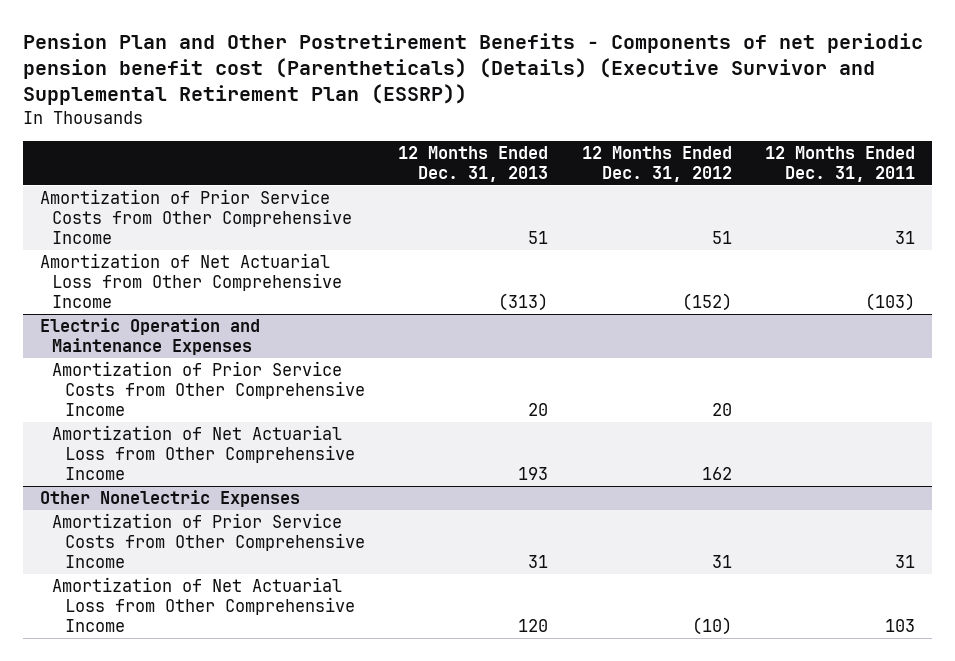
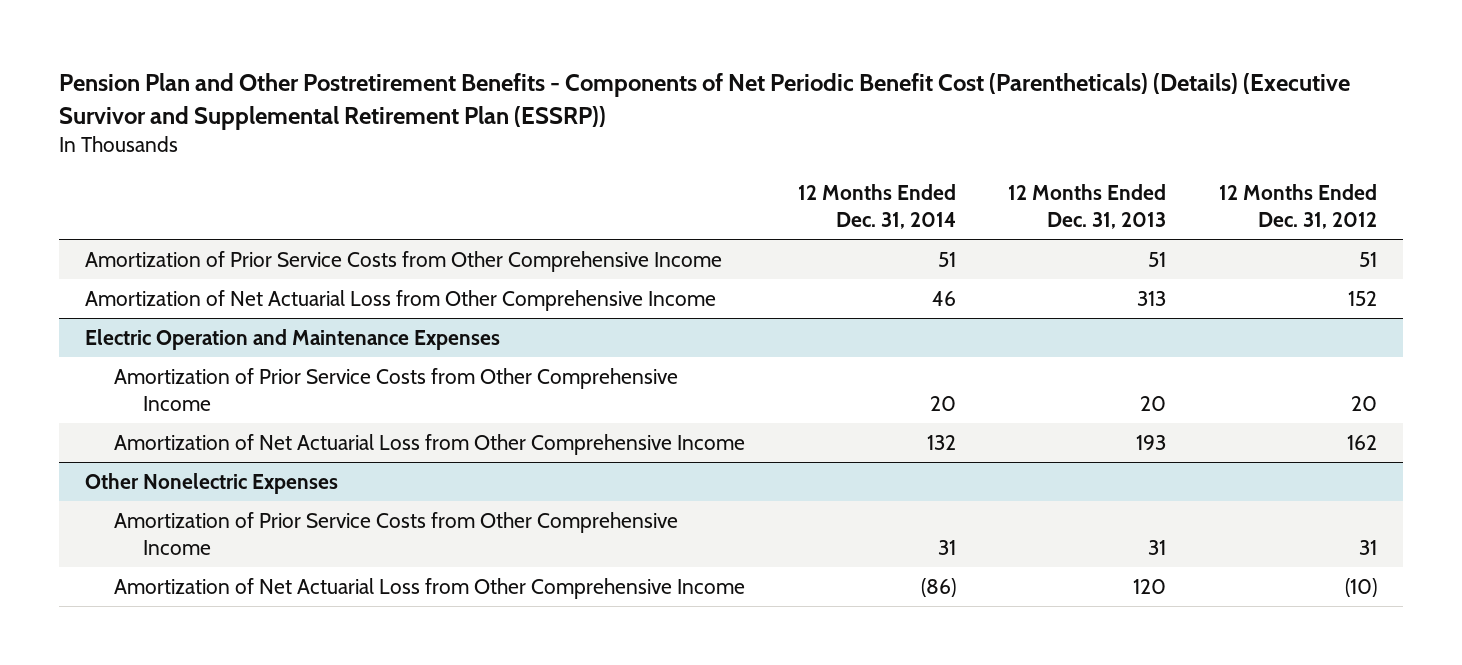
- Pension Plan and Other Postretirement Benefits - Components of net periodic pension benefit cost (Parentheticals) (Details) (Executive Survivor and Supplemental Retirement Plan (ESSRP))
+ Pension Plan and Other Postretirement Benefits - Components of Net Periodic Benefit Cost (Parentheticals) (Details) (Executive Survivor and Supplemental Retirement Plan (ESSRP))
- | 12 Months Ended Dec. 31, 2013 | 12 Months Ended Dec. 31, 2012 | 12 Months Ended Dec. 31, 2011
+ | 12 Months Ended Dec. 31, 2014 | 12 Months Ended Dec. 31, 2013 | 12 Months Ended Dec. 31, 2012
- Amortization of Net Actuarial Loss from Other Comprehensive Income | (313) | (152) | (103)
+ Amortization of Net Actuarial Loss from Other Comprehensive Income | 46 | 313 | 152

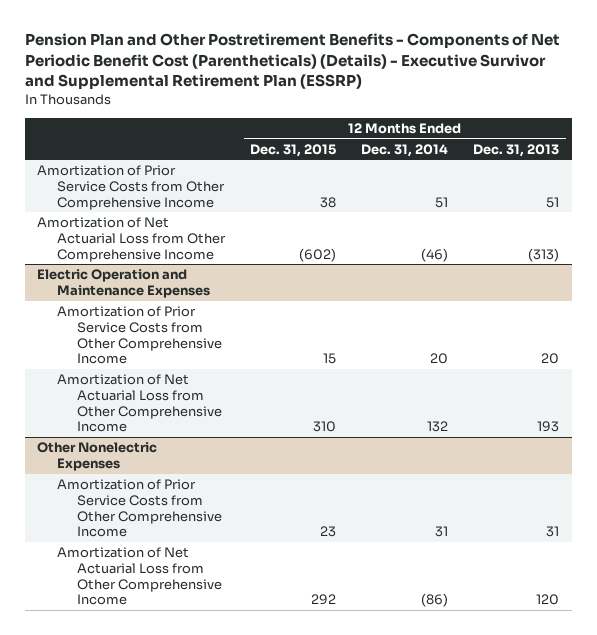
- Pension Plan and Other Postretirement Benefits - Components of Net Periodic Benefit Cost (Parentheticals) (Details) (Executive Survivor and Supplemental Retirement Plan (ESSRP))
+ Pension Plan and Other Postretirement Benefits - Components of Net Periodic Benefit Cost (Parentheticals) (Details) - Executive Survivor and Supplemental Retirement Plan (ESSRP)
- | 12 Months Ended Dec. 31, 2014 | 12 Months Ended Dec. 31, 2013 | 12 Months Ended Dec. 31, 2012
+ | 12 Months Ended Dec. 31, 2015 | 12 Months Ended Dec. 31, 2014 | 12 Months Ended Dec. 31, 2013
- Amortization of Net Actuarial Loss from Other Comprehensive Income | 46 | 313 | 152
+ Amortization of Net Actuarial Loss from Other Comprehensive Income | (602) | (46) | (313)

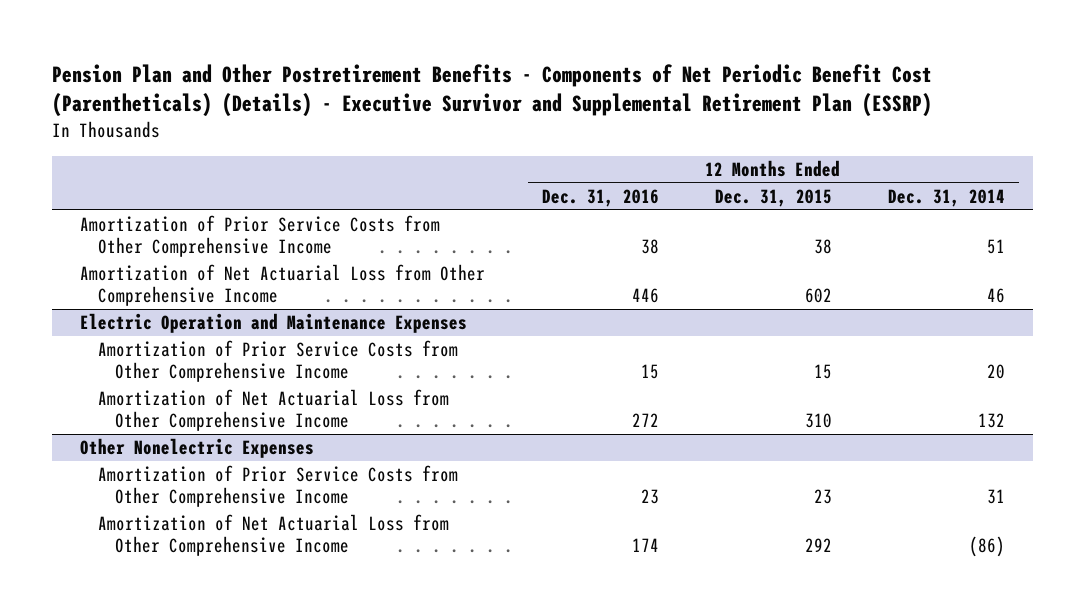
- | 12 Months Ended Dec. 31, 2015 | 12 Months Ended Dec. 31, 2014 | 12 Months Ended Dec. 31, 2013
+ | 12 Months Ended Dec. 31, 2016 | 12 Months Ended Dec. 31, 2015 | 12 Months Ended Dec. 31, 2014
- Amortization of Net Actuarial Loss from Other Comprehensive Income | (602) | (46) | (313)
+ Amortization of Net Actuarial Loss from Other Comprehensive Income | 446 | 602 | 46

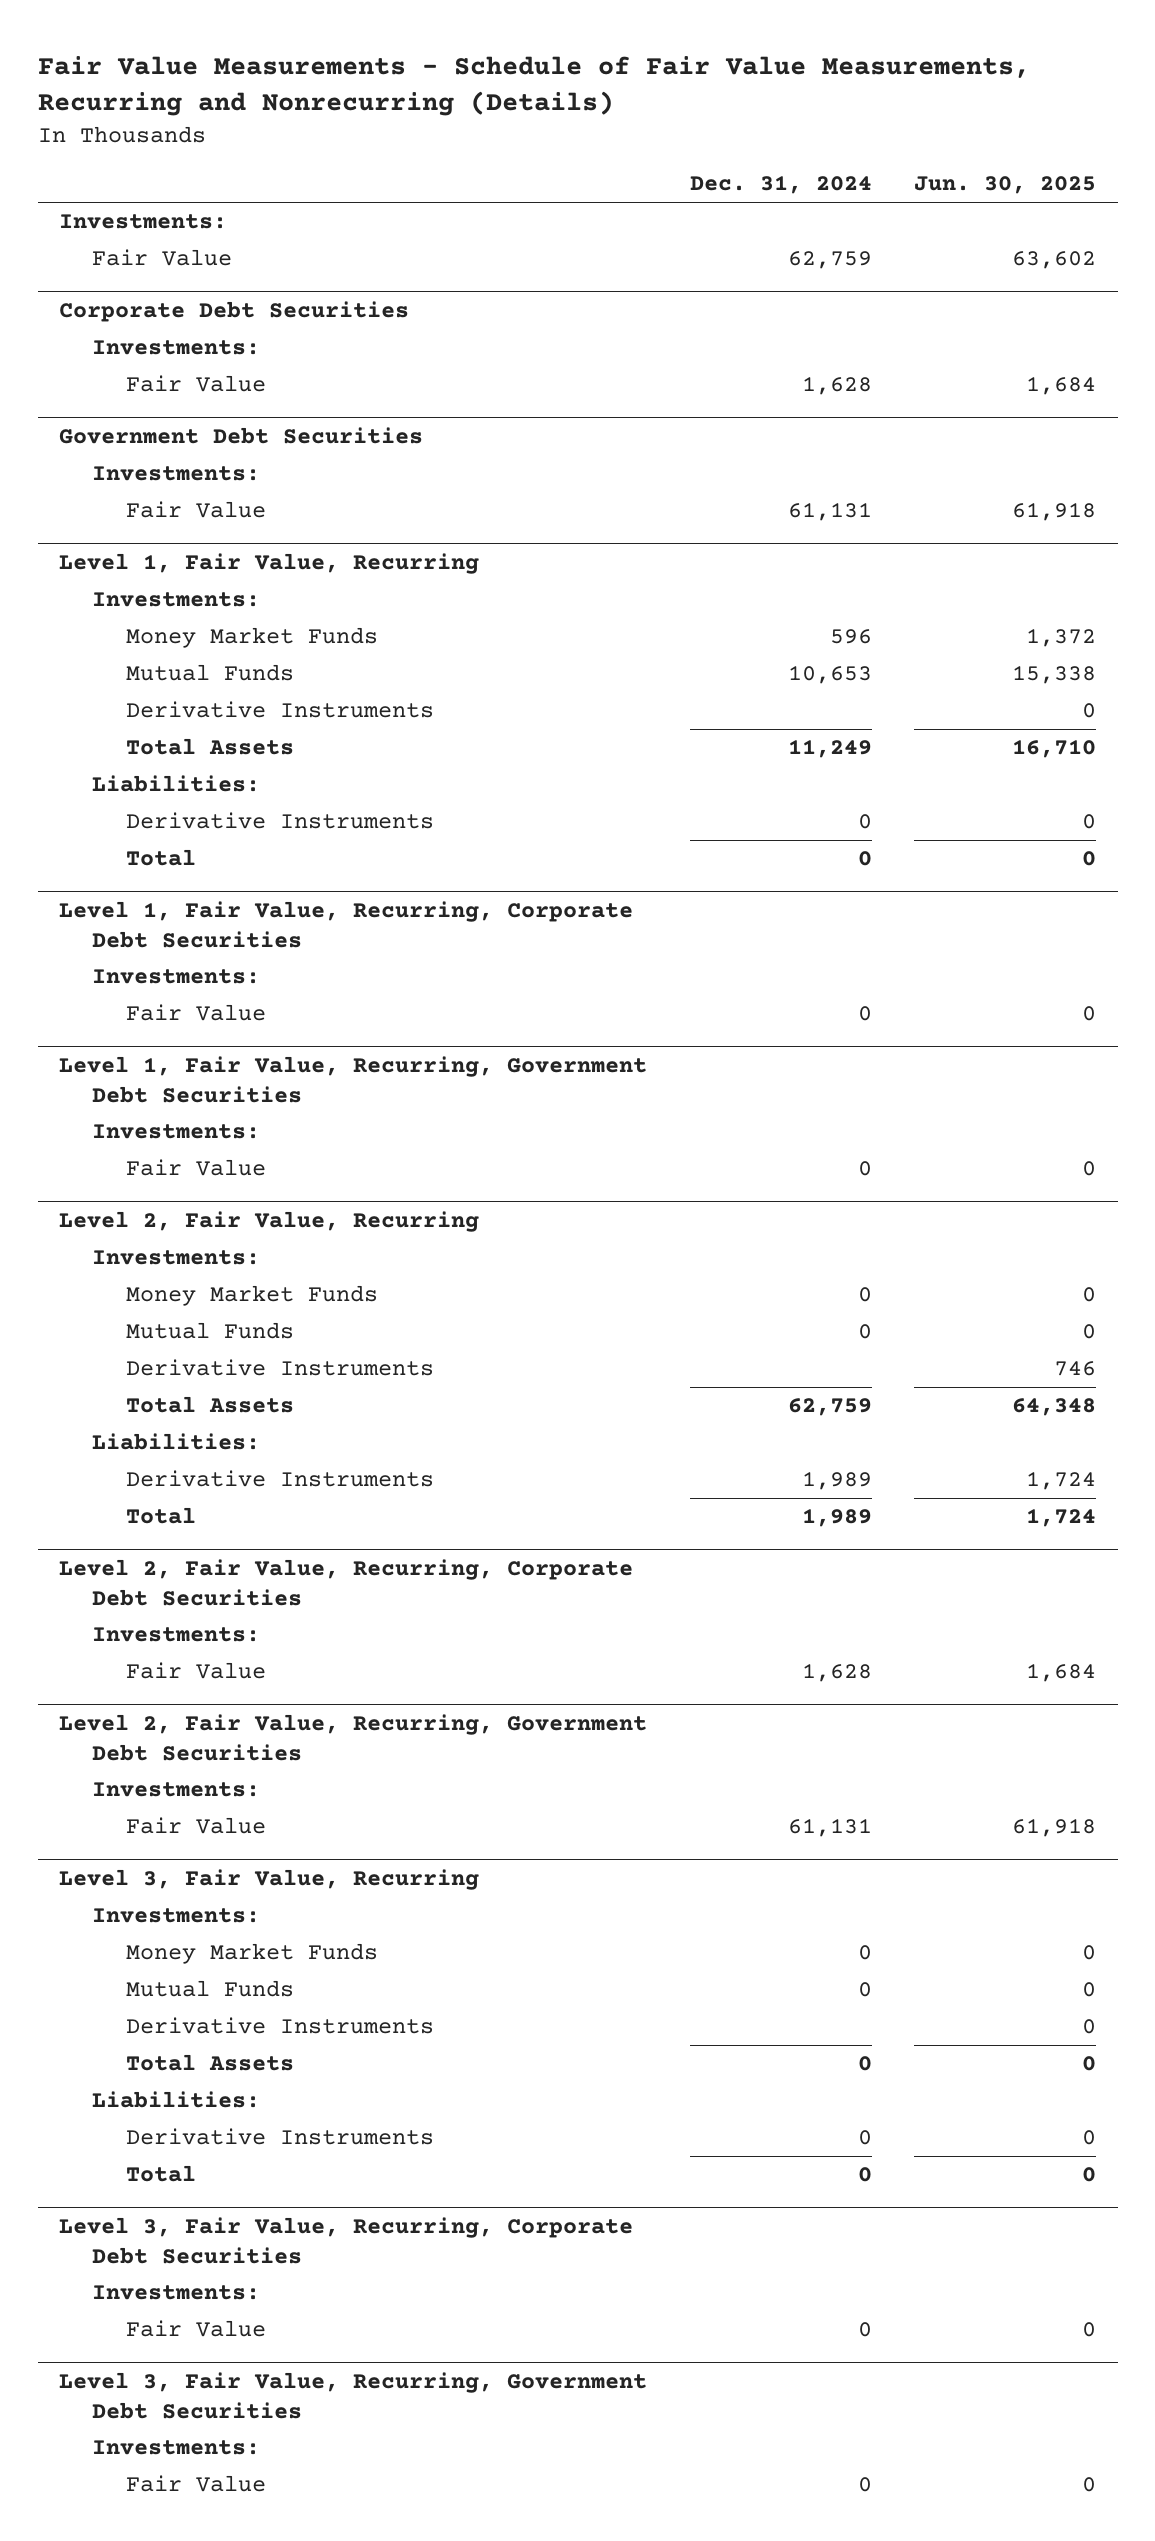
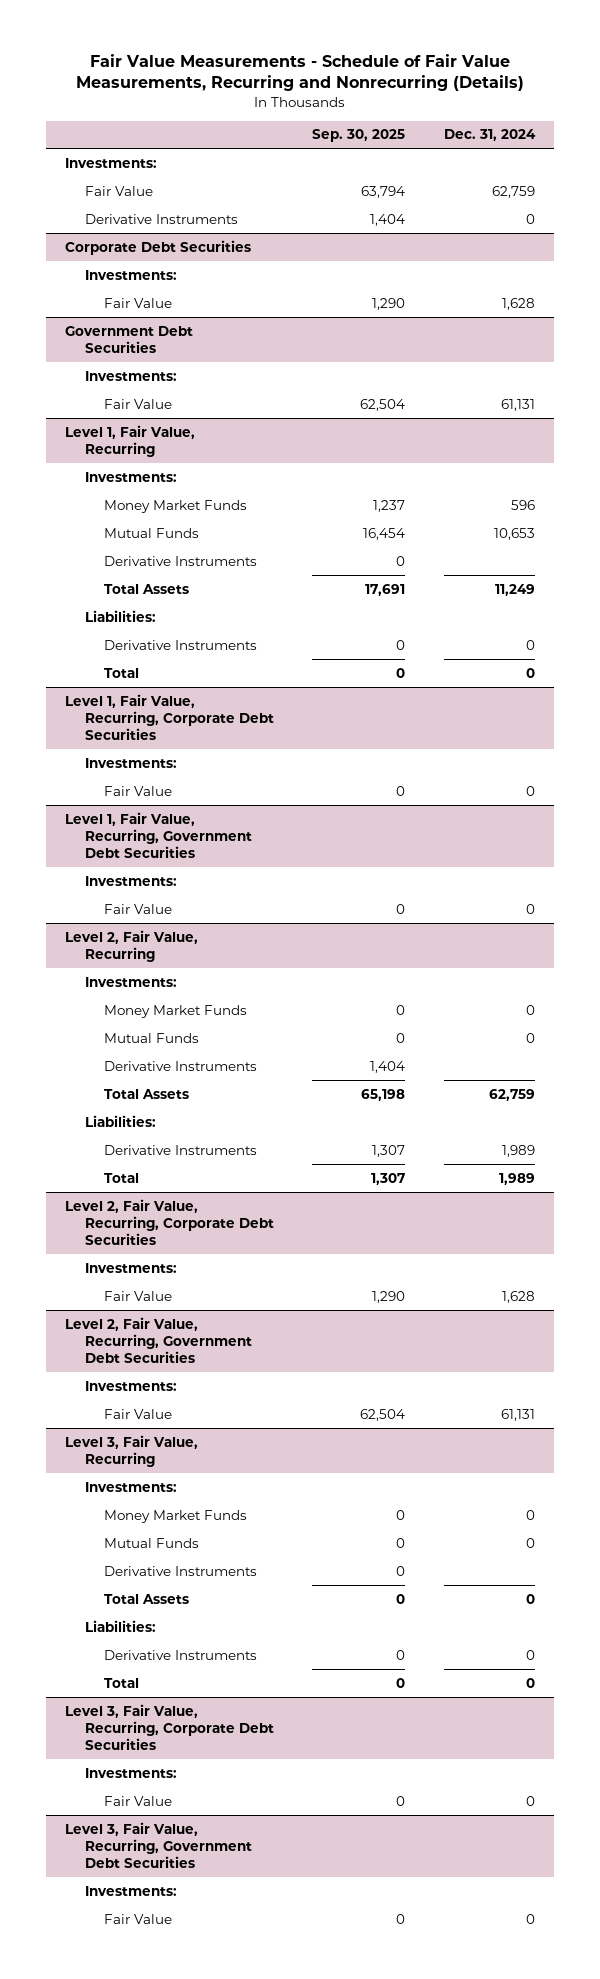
- | Dec. 31, 2024 | Jun. 30, 2025
+ | Sep. 30, 2025 | Dec. 31, 2024
+ Derivative Instruments | 1,404 | 0

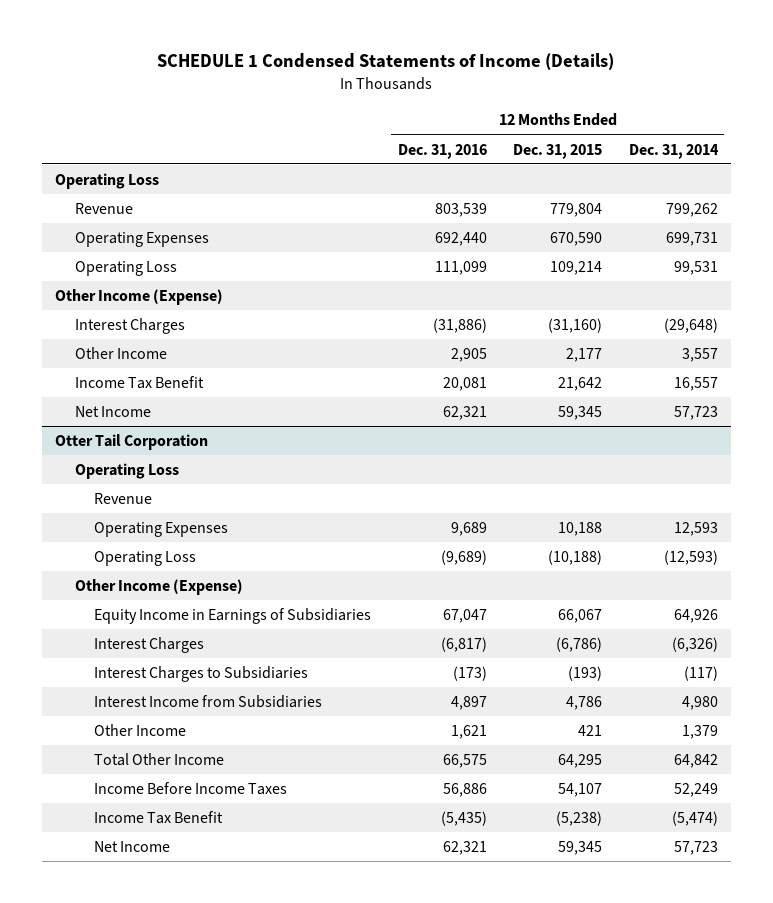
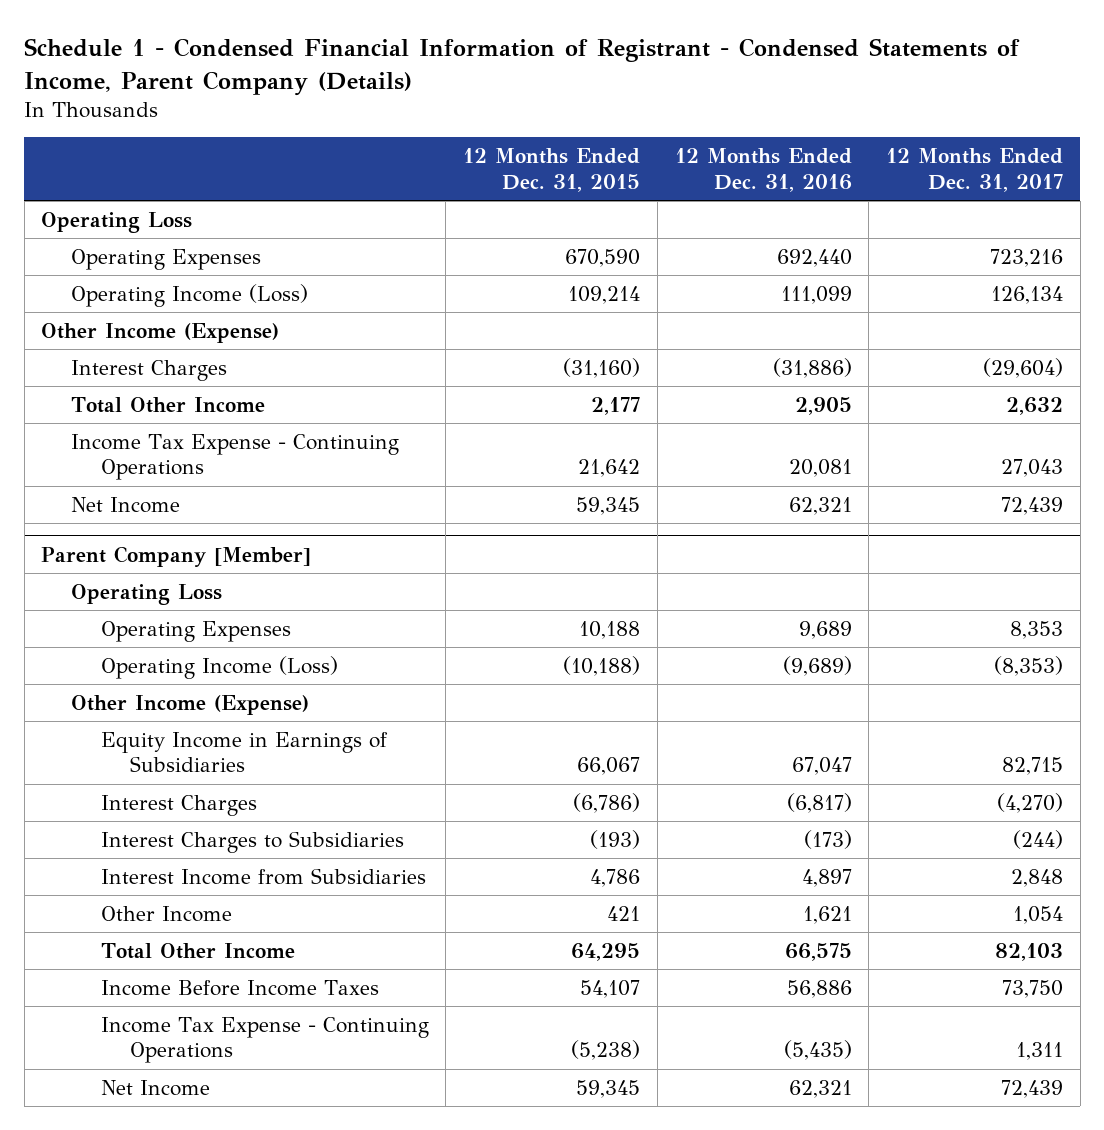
- SCHEDULE 1 Condensed Statements of Income (Details)
+ Schedule 1 - Condensed Financial Information of Registrant - Condensed Statements of Income, Parent Company (Details)
- | 12 Months Ended Dec. 31, 2016 | 12 Months Ended Dec. 31, 2015 | 12 Months Ended Dec. 31, 2014
+ | 12 Months Ended Dec. 31, 2015 | 12 Months Ended Dec. 31, 2016 | 12 Months Ended Dec. 31, 2017
- Revenue | 803,539 | 779,804 | 799,262
- Operating Loss | 111,099 | 109,214 | 99,531
+ Operating Income (Loss) | 109,214 | 111,099 | 126,134
- Other Income | 2,905 | 2,177 | 3,557
- Income Tax Benefit | 20,081 | 21,642 | 16,557
+ Total Other Income | 2,177 | 2,905 | 2,632
+ Income Tax Expense - Continuing Operations | 21,642 | 20,081 | 27,043
- Otter Tail Corporation
+ Parent Company [Member]
- Revenue
- Operating Loss | (9,689) | (10,188) | (12,593)
+ Operating Income (Loss) | (10,188) | (9,689) | (8,353)
- Income Tax Benefit | (5,435) | (5,238) | (5,474)
+ Income Tax Expense - Continuing Operations | (5,238) | (5,435) | 1,311

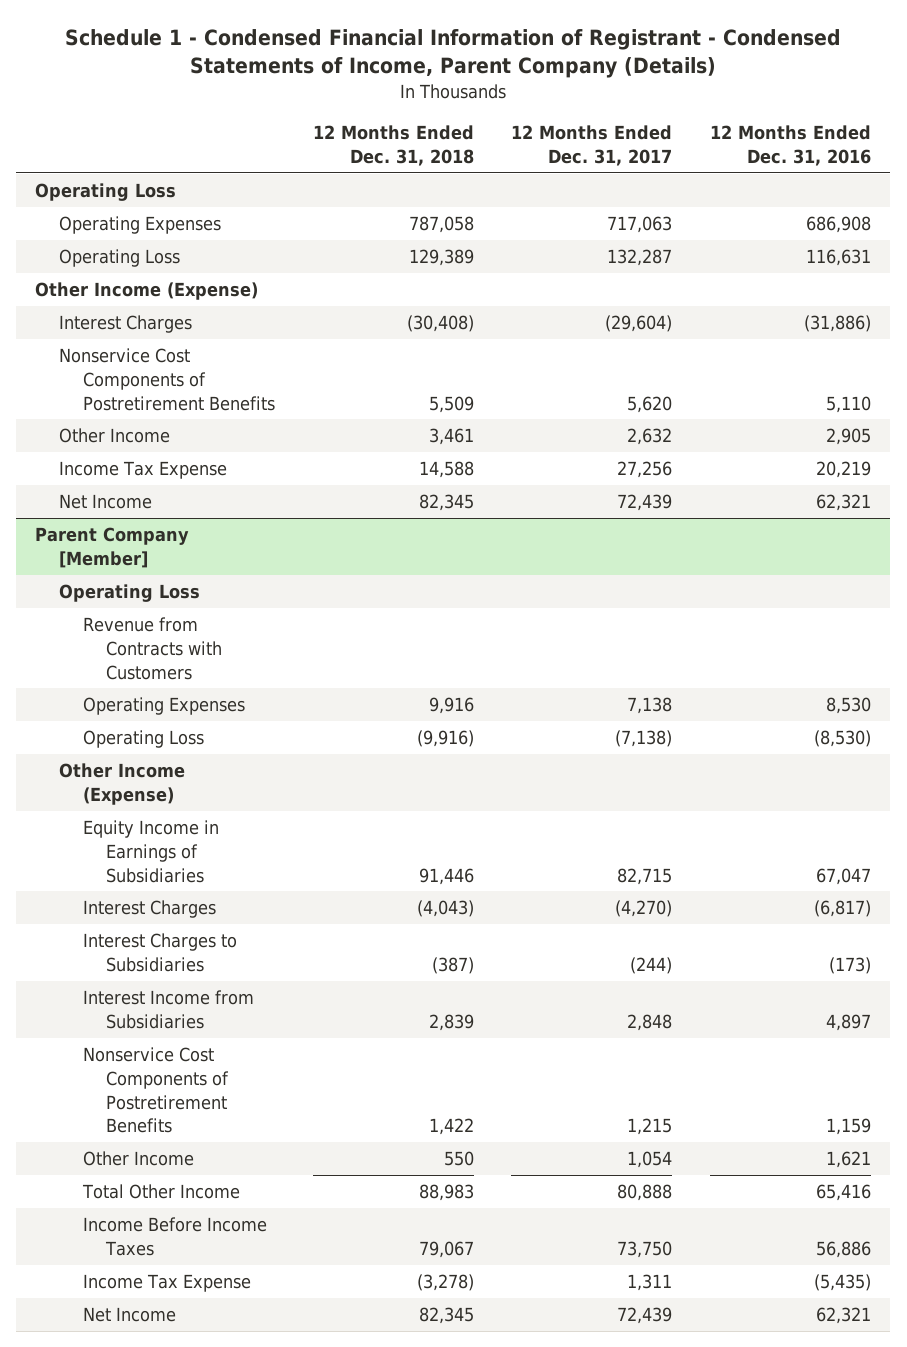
- | 12 Months Ended Dec. 31, 2015 | 12 Months Ended Dec. 31, 2016 | 12 Months Ended Dec. 31, 2017
+ | 12 Months Ended Dec. 31, 2018 | 12 Months Ended Dec. 31, 2017 | 12 Months Ended Dec. 31, 2016
- Operating Expenses | 670,590 | 692,440 | 723,216
- Operating Income (Loss) | 109,214 | 111,099 | 126,134
+ Operating Expenses | 787,058 | 717,063 | 686,908
+ Operating Loss | 129,389 | 132,287 | 116,631
- Total Other Income | 2,177 | 2,905 | 2,632
- Income Tax Expense - Continuing Operations | 21,642 | 20,081 | 27,043
+ Nonservice Cost Components of Postretirement Benefits | 5,509 | 5,620 | 5,110
+ Other Income | 3,461 | 2,632 | 2,905
+ Income Tax Expense | 14,588 | 27,256 | 20,219
@ Parent Company [Member]
- Operating Expenses | 10,188 | 9,689 | 8,353
- Operating Income (Loss) | (10,188) | (9,689) | (8,353)
+ Revenue from Contracts with Customers
+ Operating Expenses | 9,916 | 7,138 | 8,530
+ Operating Loss | (9,916) | (7,138) | (8,530)
+ Nonservice Cost Components of Postretirement Benefits | 1,422 | 1,215 | 1,159
- Total Other Income | 64,295 | 66,575 | 82,103
+ Total Other Income | 88,983 | 80,888 | 65,416
- Income Tax Expense - Continuing Operations | (5,238) | (5,435) | 1,311
+ Income Tax Expense | (3,278) | 1,311 | (5,435)

